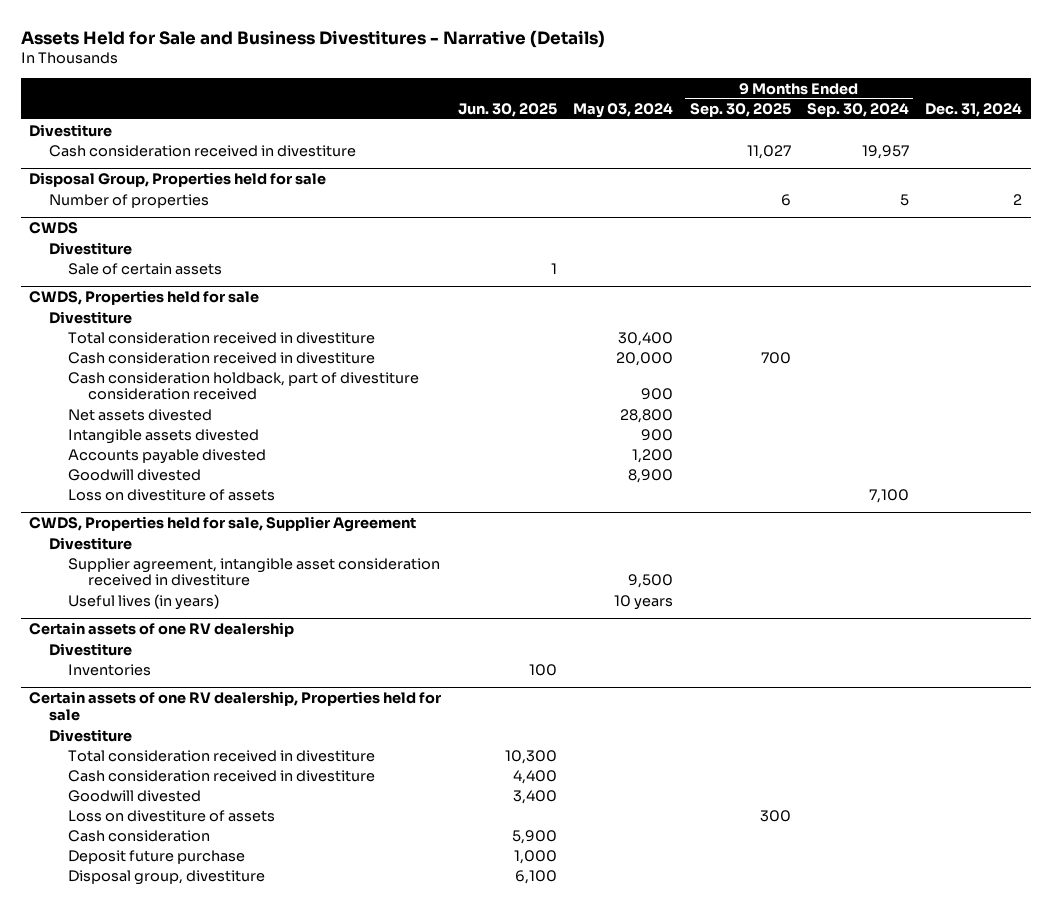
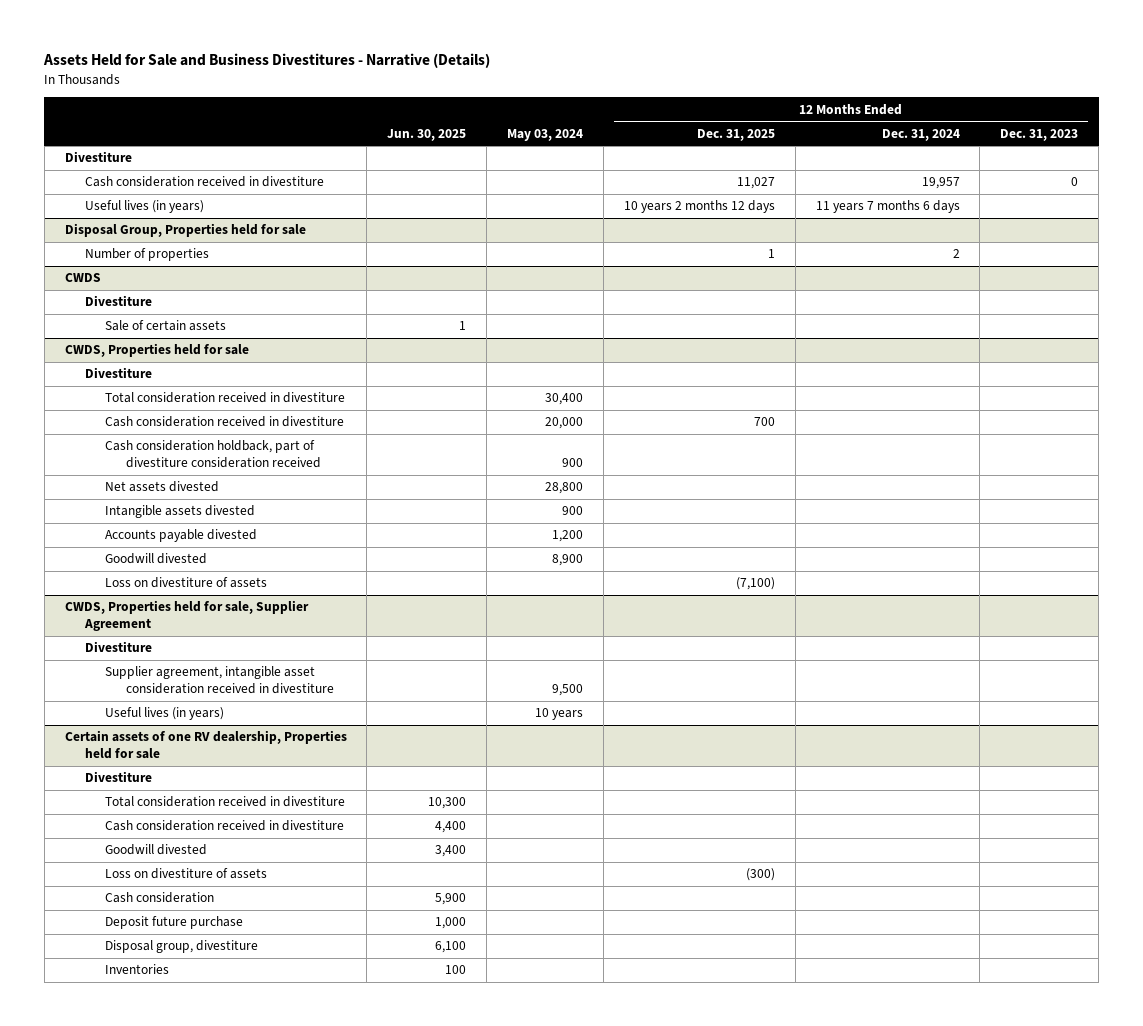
- | Jun. 30, 2025 | May 03, 2024 | 9 Months Ended Sep. 30, 2025 | 9 Months Ended Sep. 30, 2024 | Dec. 31, 2024
+ | Jun. 30, 2025 | May 03, 2024 | 12 Months Ended Dec. 31, 2025 | 12 Months Ended Dec. 31, 2024 | 12 Months Ended Dec. 31, 2023
+ Useful lives (in years) | | | 10 years 2 months 12 days | 11 years 7 months 6 days |
- Certain assets of one RV dealership
- Divestiture
- Inventories | 100 | | | |
@ Certain assets of one RV dealership, Properties held for sale
+ Inventories | 100 | | | |

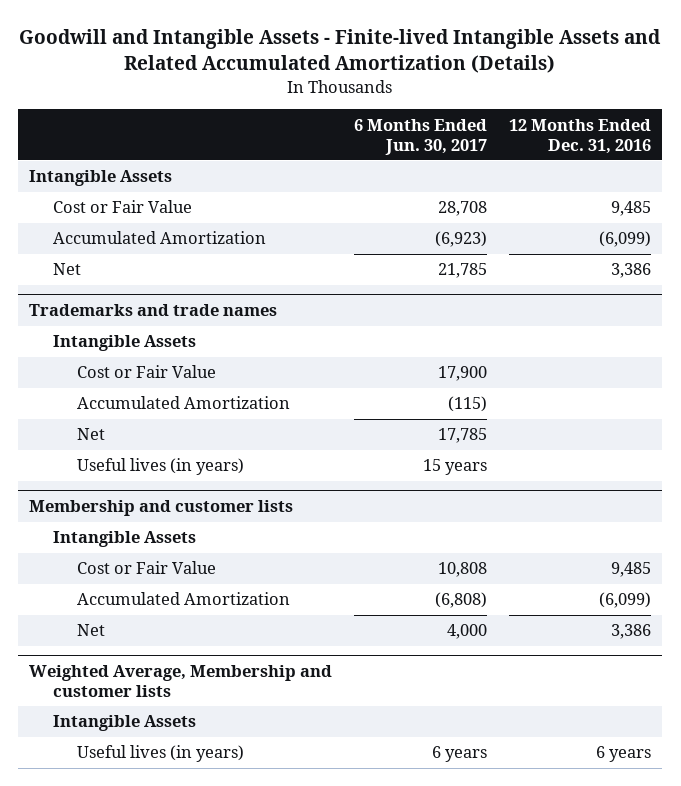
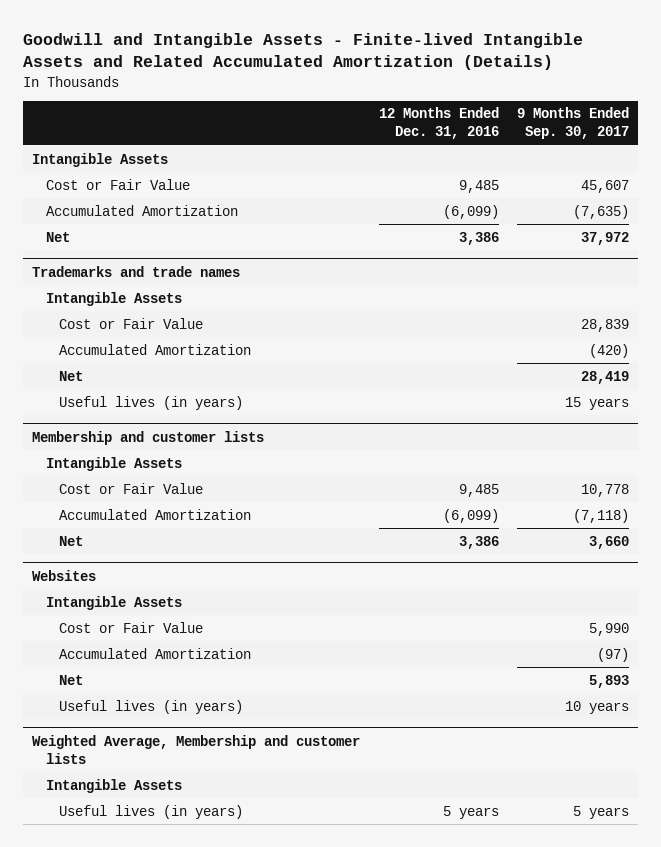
- | 6 Months Ended Jun. 30, 2017 | 12 Months Ended Dec. 31, 2016
+ | 12 Months Ended Dec. 31, 2016 | 9 Months Ended Sep. 30, 2017
+ Websites
+ Intangible Assets
+ Cost or Fair Value | | 5,990
+ Accumulated Amortization | | (97)
+ Net | | 5,893
+ Useful lives (in years) | | 10 years
@ Weighted Average, Membership and customer lists
- Useful lives (in years) | 6 years | 6 years
+ Useful lives (in years) | 5 years | 5 years

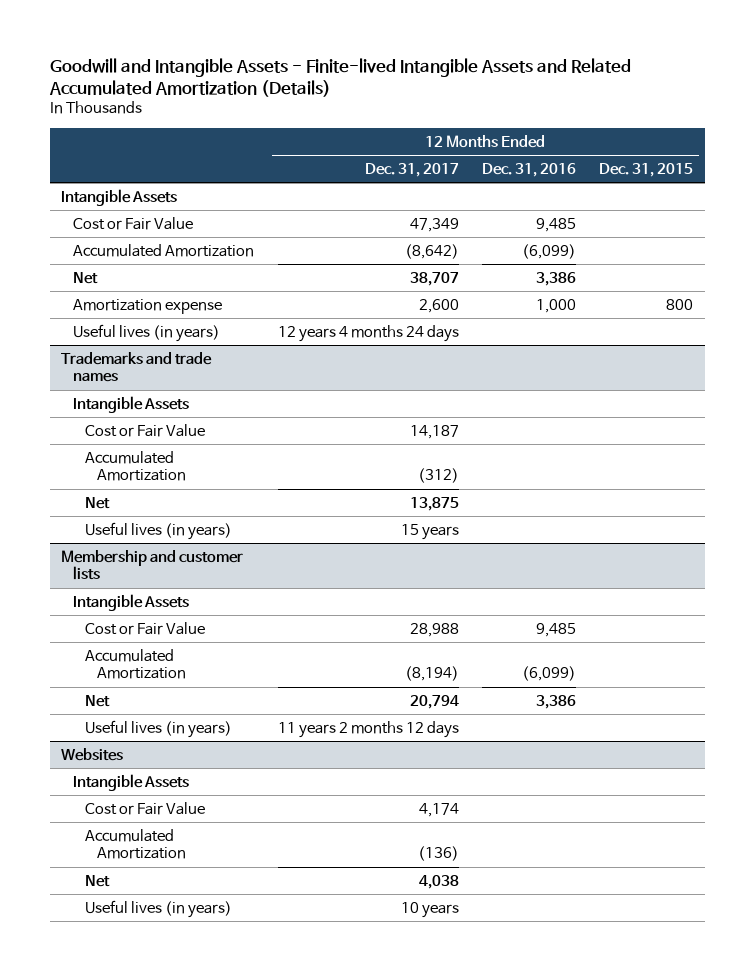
- | 12 Months Ended Dec. 31, 2016 | 9 Months Ended Sep. 30, 2017
+ | 12 Months Ended Dec. 31, 2017 | 12 Months Ended Dec. 31, 2016 | 12 Months Ended Dec. 31, 2015
+ Amortization expense | 2,600 | 1,000 | 800
+ Useful lives (in years) | 12 years 4 months 24 days | |
@ Membership and customer lists
+ Useful lives (in years) | 11 years 2 months 12 days | |
- Weighted Average, Membership and customer lists
- Intangible Assets
- Useful lives (in years) | 5 years | 5 years

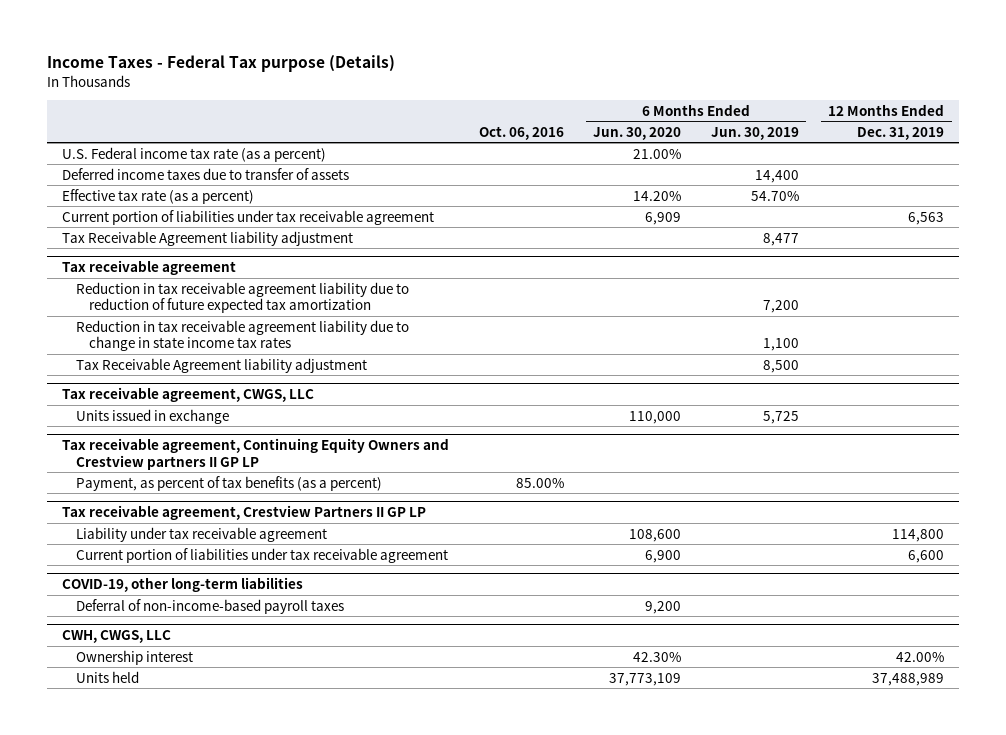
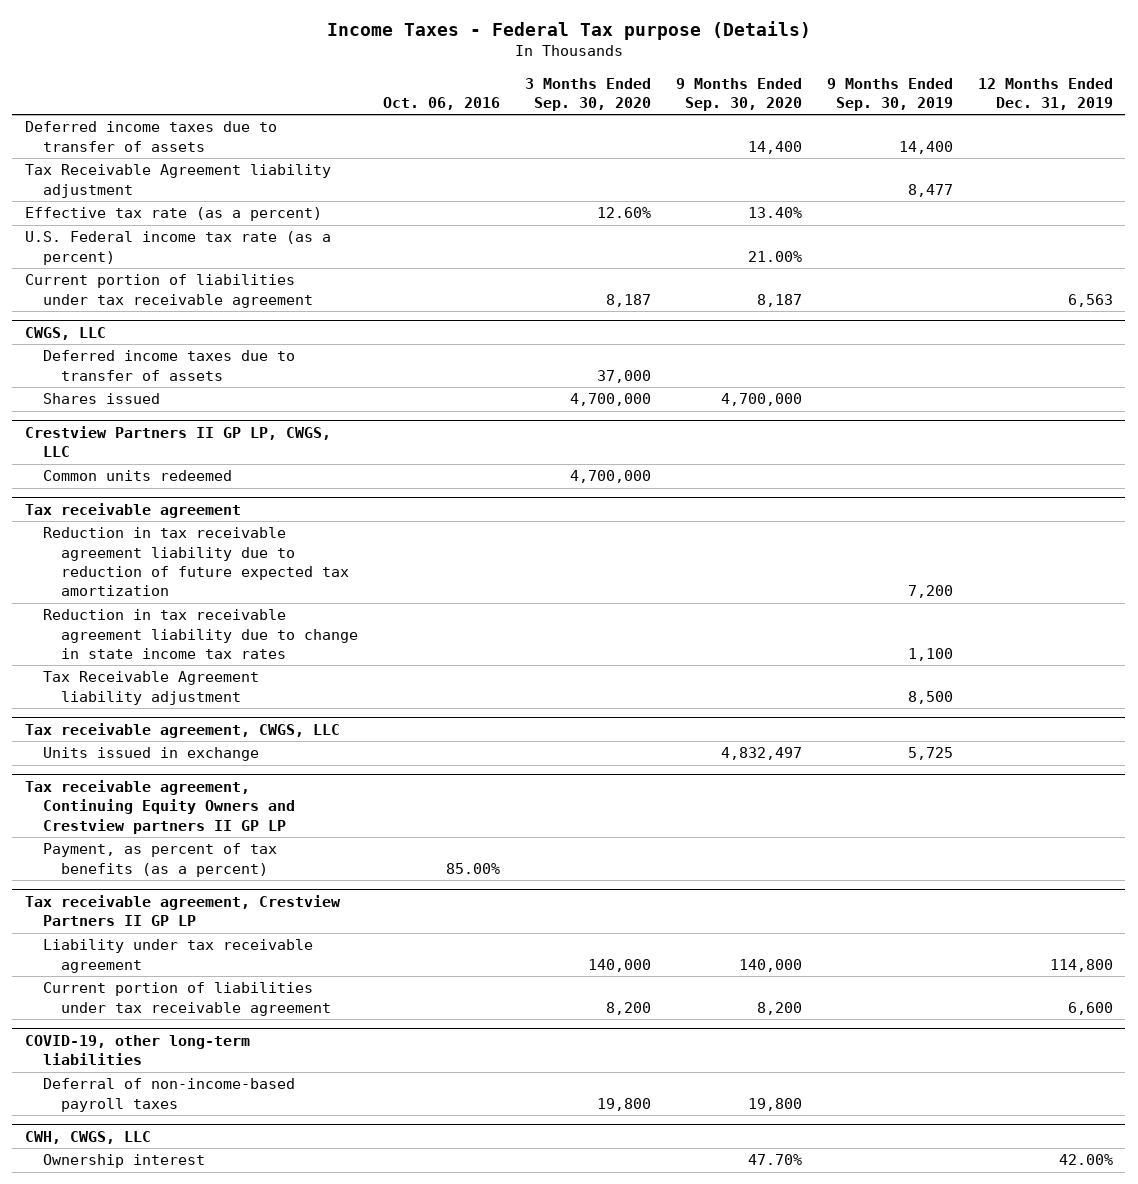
- | Oct. 06, 2016 | 6 Months Ended Jun. 30, 2020 | 6 Months Ended Jun. 30, 2019 | 12 Months Ended Dec. 31, 2019
+ | Oct. 06, 2016 | 3 Months Ended Sep. 30, 2020 | 9 Months Ended Sep. 30, 2020 | 9 Months Ended Sep. 30, 2019 | 12 Months Ended Dec. 31, 2019
moved up: Tax Receivable Agreement liability adjustment | | | | 8,477 |
moved down: U.S. Federal income tax rate (as a percent) | | | 21.00% | |
+ CWGS, LLC
+ Deferred income taxes due to transfer of assets | | 37,000 | | |
+ Shares issued | | 4,700,000 | 4,700,000 | |
+ Crestview Partners II GP LP, CWGS, LLC
+ Common units redeemed | | 4,700,000 | | |
@ CWH, CWGS, LLC
- Units held | | 37,773,109 | | 37,488,989

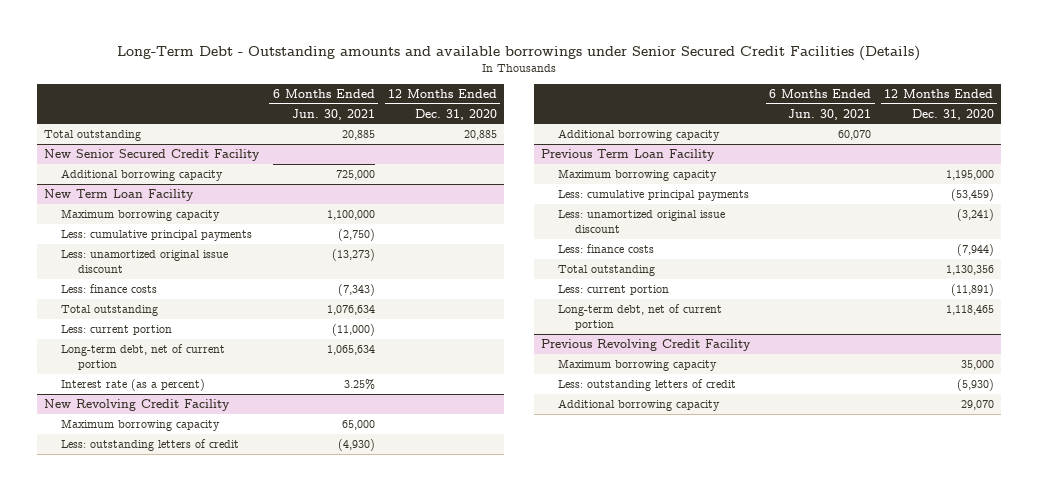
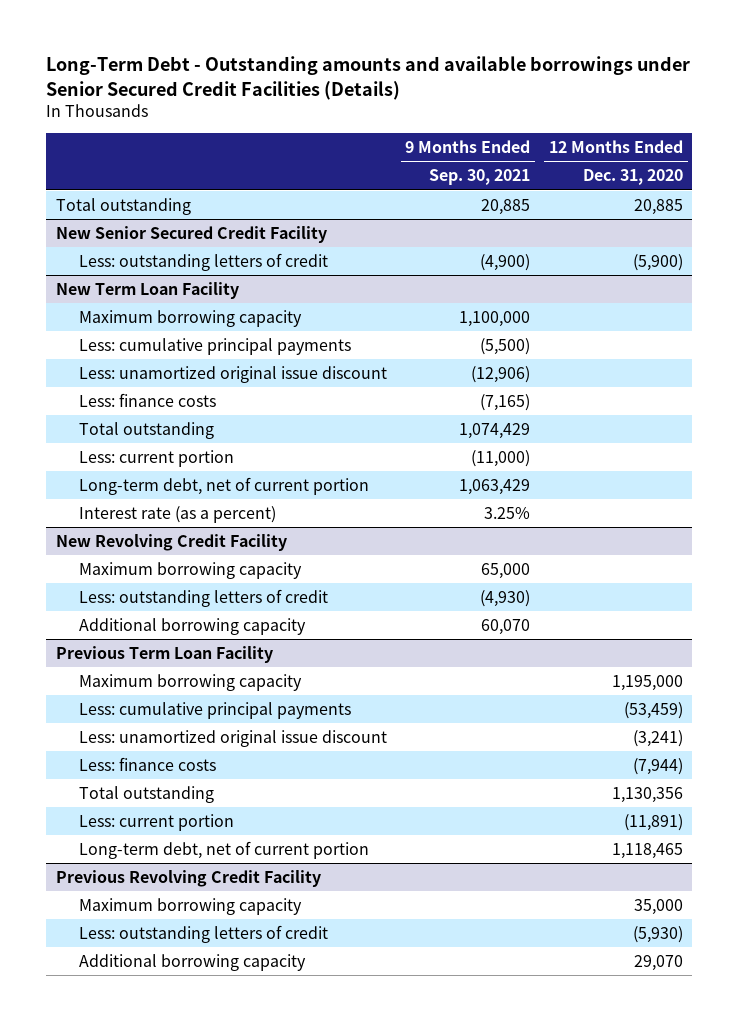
- | 6 Months Ended Jun. 30, 2021 | 12 Months Ended Dec. 31, 2020
+ | 9 Months Ended Sep. 30, 2021 | 12 Months Ended Dec. 31, 2020
@ New Senior Secured Credit Facility
- Additional borrowing capacity | 725,000 |
+ Less: outstanding letters of credit | (4,900) | (5,900)

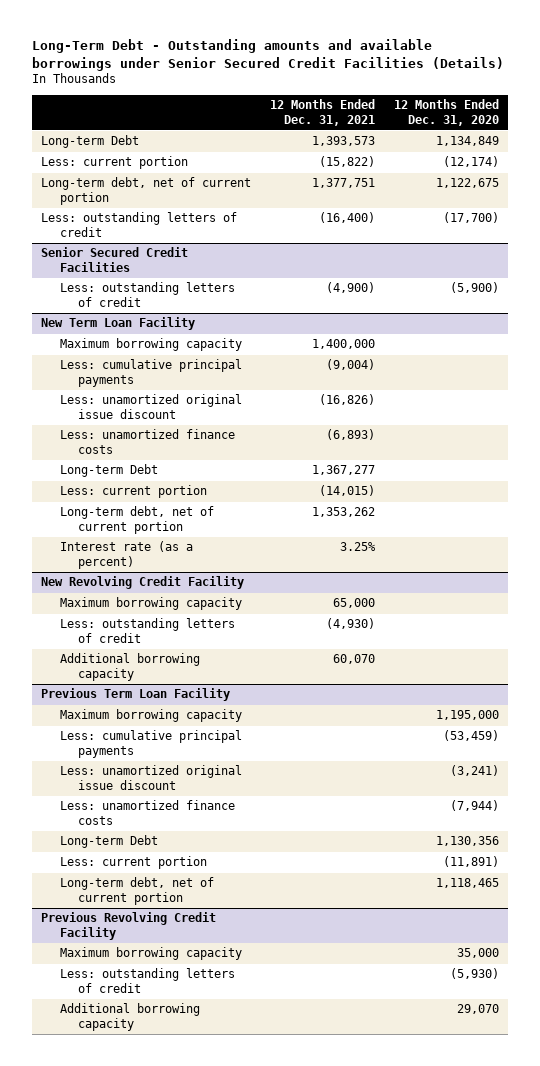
- | 9 Months Ended Sep. 30, 2021 | 12 Months Ended Dec. 31, 2020
+ | 12 Months Ended Dec. 31, 2021 | 12 Months Ended Dec. 31, 2020
- Total outstanding | 20,885 | 20,885
- New Senior Secured Credit Facility
+ Long-term Debt | 1,393,573 | 1,134,849
+ Less: current portion | (15,822) | (12,174)
+ Long-term debt, net of current portion | 1,377,751 | 1,122,675
+ Less: outstanding letters of credit | (16,400) | (17,700)
+ Senior Secured Credit Facilities
@ New Term Loan Facility
- Less: finance costs | (7,165) |
- Total outstanding | 1,074,429 |
+ Less: unamortized finance costs | (6,893) |
+ Long-term Debt | 1,367,277 |
@ Previous Term Loan Facility
- Less: finance costs | | (7,944)
- Total outstanding | | 1,130,356
+ Less: unamortized finance costs | | (7,944)
+ Long-term Debt | | 1,130,356

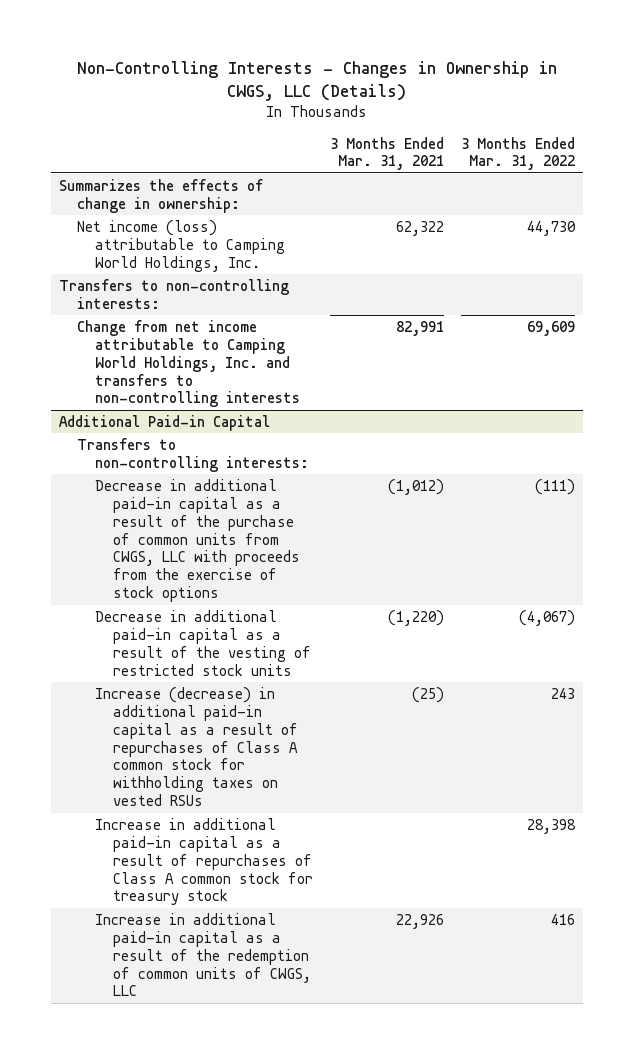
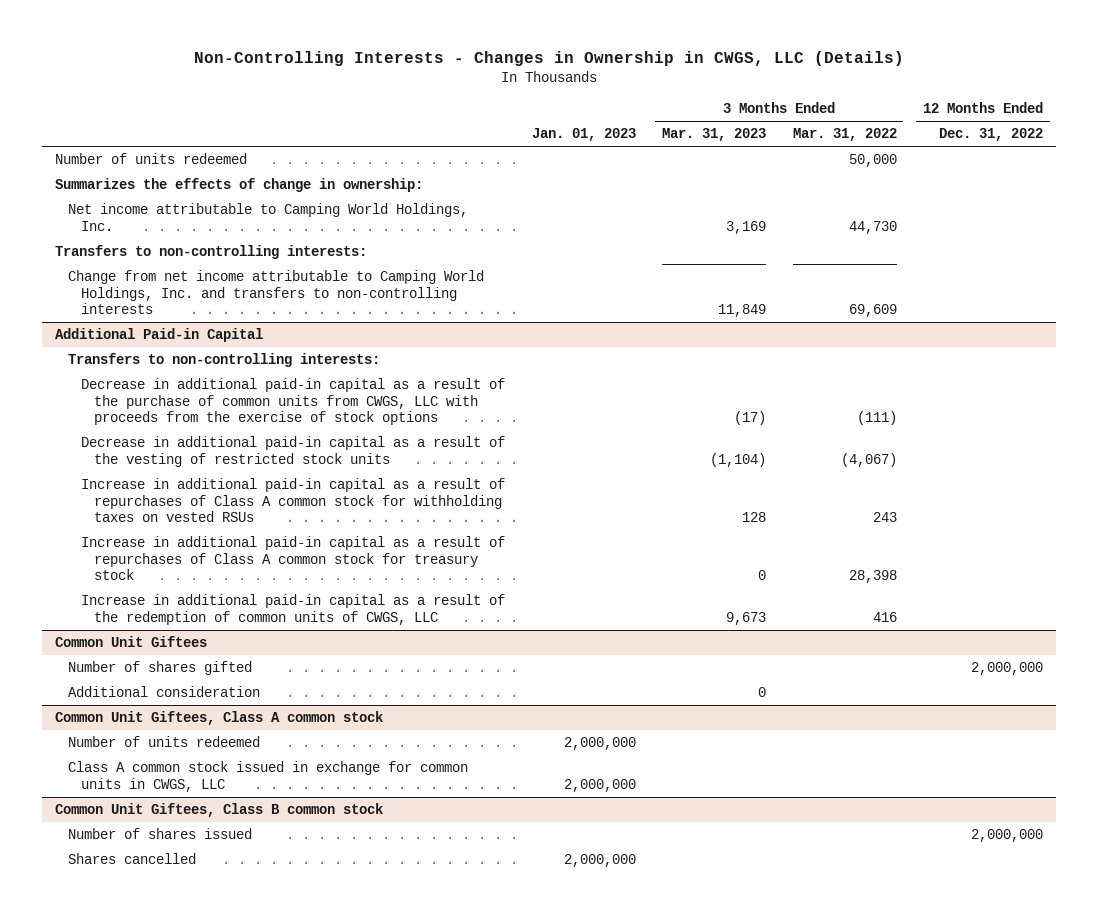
- | 3 Months Ended Mar. 31, 2021 | 3 Months Ended Mar. 31, 2022
+ | Jan. 01, 2023 | 3 Months Ended Mar. 31, 2023 | 3 Months Ended Mar. 31, 2022 | 12 Months Ended Dec. 31, 2022
+ Number of units redeemed | | | 50,000 |
- Net income (loss) attributable to Camping World Holdings, Inc. | 62,322 | 44,730
+ Net income attributable to Camping World Holdings, Inc. | | 3,169 | 44,730 |
@ Additional Paid-in Capital
- Increase (decrease) in additional paid-in capital as a result of repurchases of Class A common stock for withholding taxes on vested RSUs | (25) | 243
+ Increase in additional paid-in capital as a result of repurchases of Class A common stock for withholding taxes on vested RSUs | | 128 | 243 |
+ Common Unit Giftees
+ Number of shares gifted | | | | 2,000,000
+ Additional consideration | | 0 | |
+ Common Unit Giftees, Class A common stock
+ Number of units redeemed | 2,000,000 | | |
+ Class A common stock issued in exchange for common units in CWGS, LLC | 2,000,000 | | |
+ Common Unit Giftees, Class B common stock
+ Number of shares issued | | | | 2,000,000
+ Shares cancelled | 2,000,000 | | |

